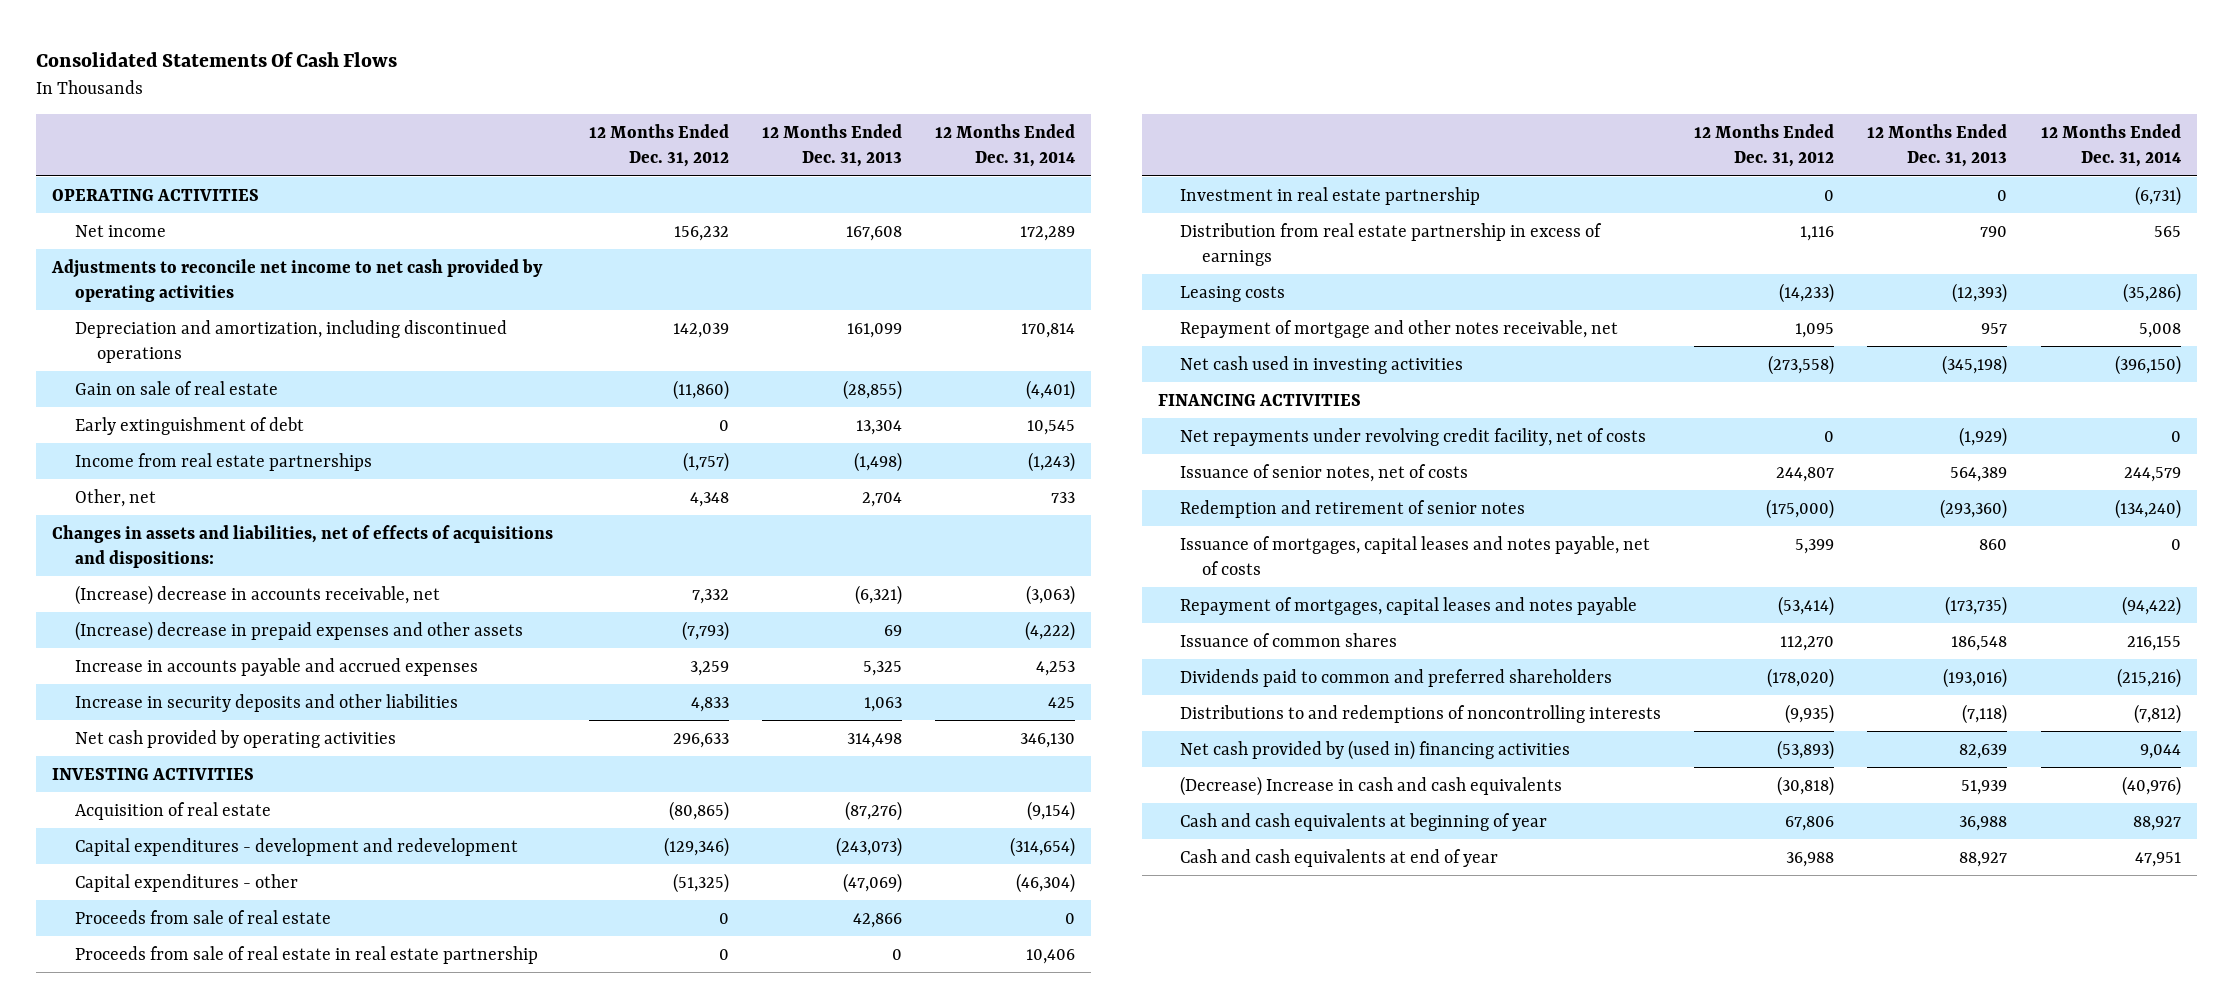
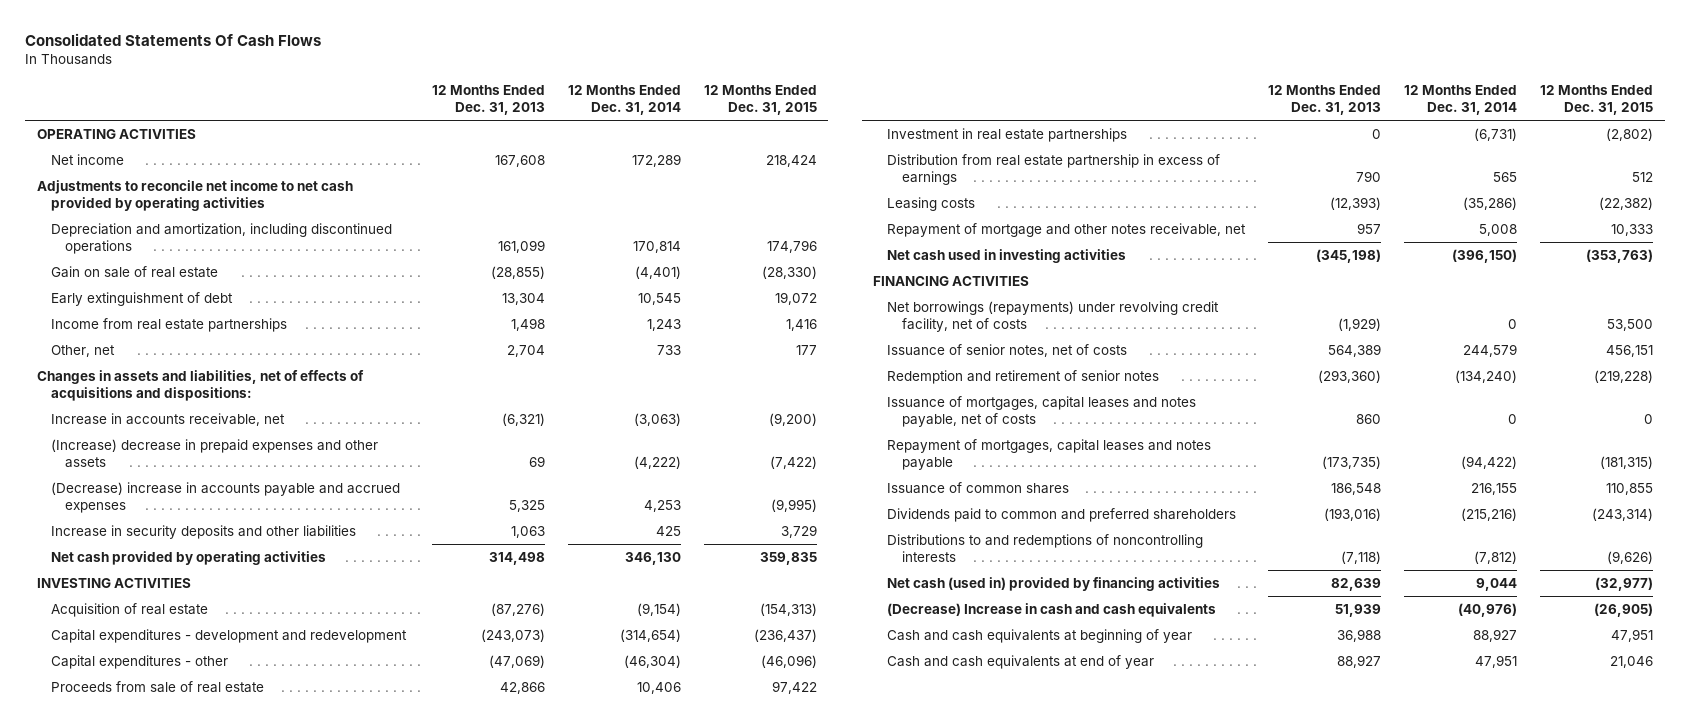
- | 12 Months Ended Dec. 31, 2012 | 12 Months Ended Dec. 31, 2013 | 12 Months Ended Dec. 31, 2014
+ | 12 Months Ended Dec. 31, 2013 | 12 Months Ended Dec. 31, 2014 | 12 Months Ended Dec. 31, 2015
- Income from real estate partnerships | (1,757) | (1,498) | (1,243)
+ Income from real estate partnerships | 1,498 | 1,243 | 1,416
- (Increase) decrease in accounts receivable, net | 7,332 | (6,321) | (3,063)
+ Increase in accounts receivable, net | (6,321) | (3,063) | (9,200)
- Increase in accounts payable and accrued expenses | 3,259 | 5,325 | 4,253
+ (Decrease) increase in accounts payable and accrued expenses | 5,325 | 4,253 | (9,995)
- Proceeds from sale of real estate | 0 | 42,866 | 0
- Proceeds from sale of real estate in real estate partnership | 0 | 0 | 10,406
- Investment in real estate partnership | 0 | 0 | (6,731)
+ Proceeds from sale of real estate | 42,866 | 10,406 | 97,422
+ Investment in real estate partnerships | 0 | (6,731) | (2,802)
- Net repayments under revolving credit facility, net of costs | 0 | (1,929) | 0
+ Net borrowings (repayments) under revolving credit facility, net of costs | (1,929) | 0 | 53,500
- Net cash provided by (used in) financing activities | (53,893) | 82,639 | 9,044
+ Net cash (used in) provided by financing activities | 82,639 | 9,044 | (32,977)

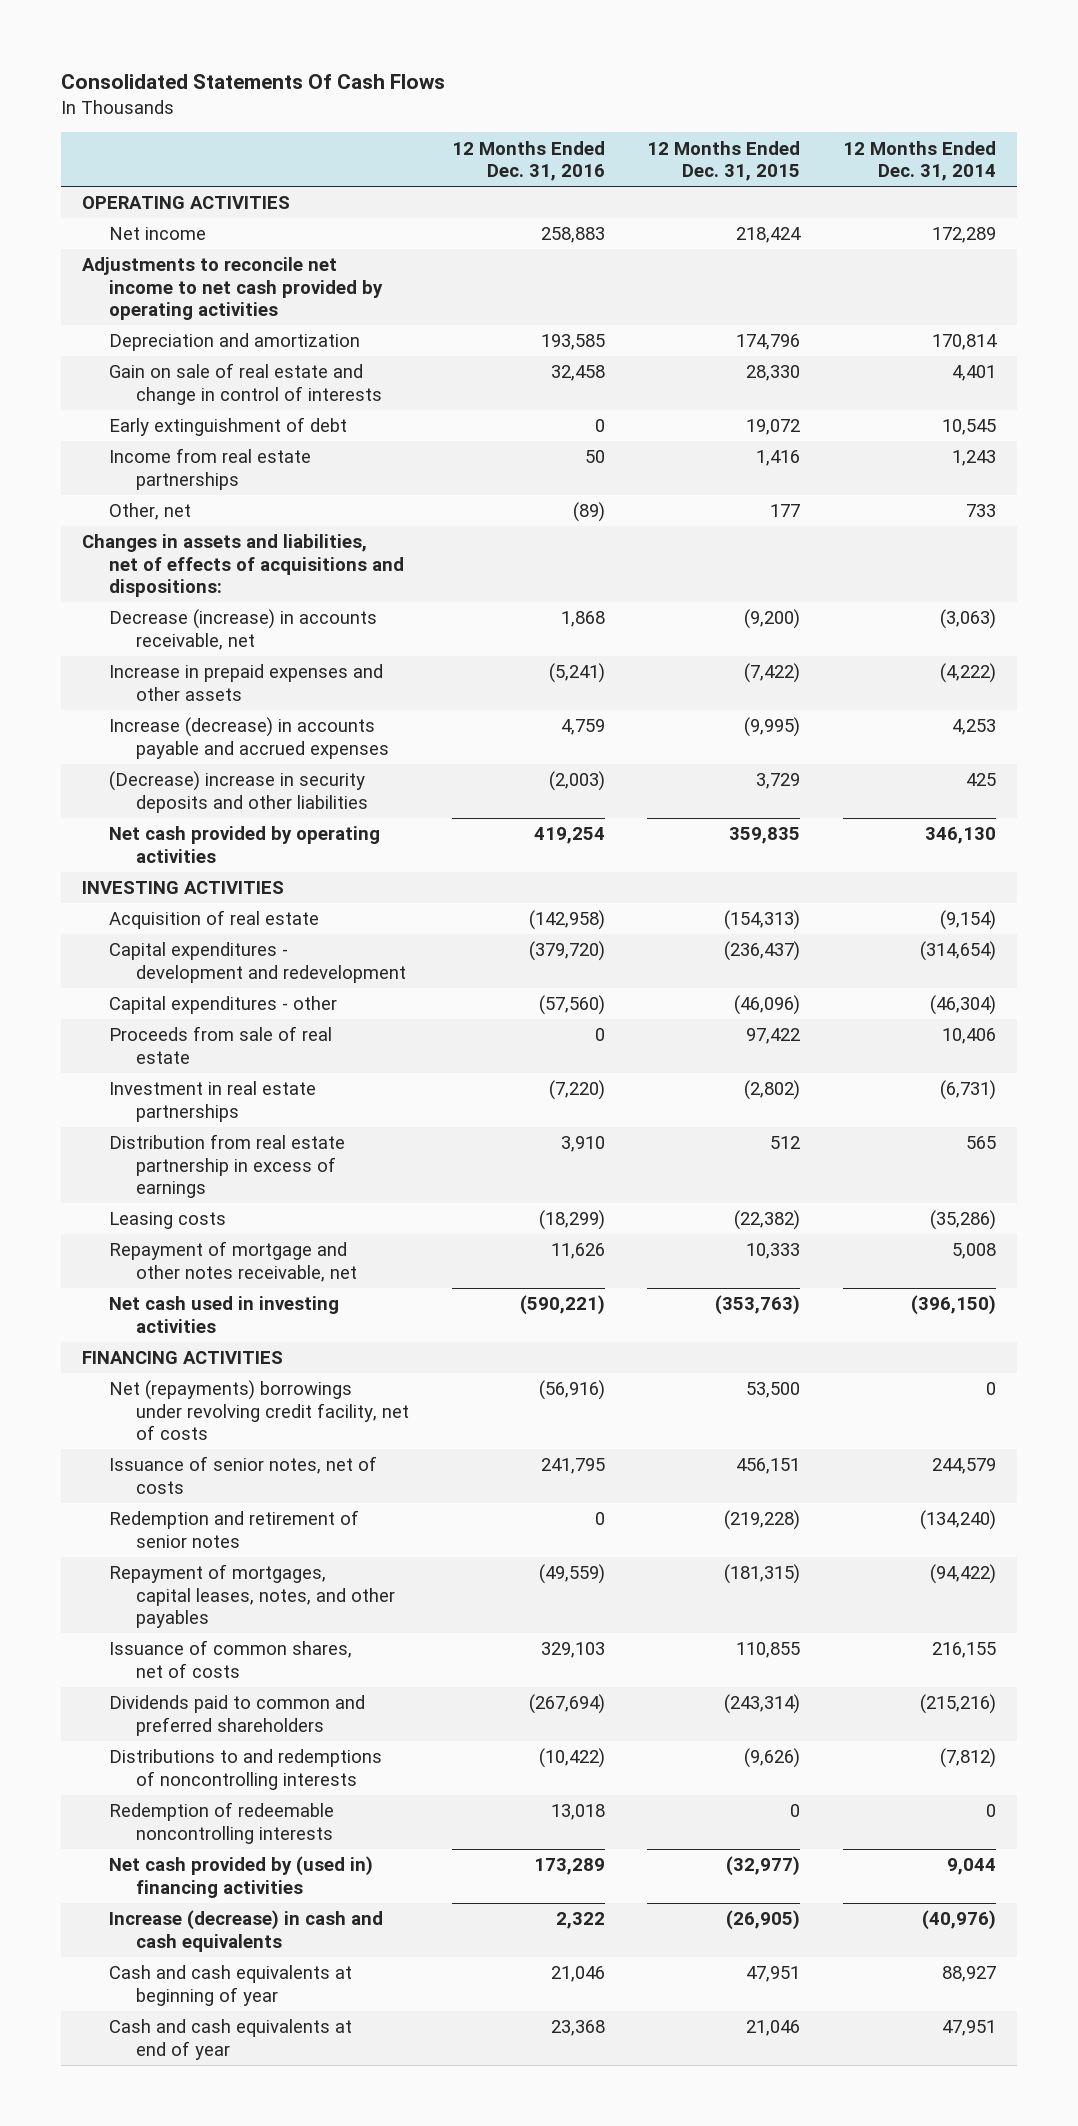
- | 12 Months Ended Dec. 31, 2013 | 12 Months Ended Dec. 31, 2014 | 12 Months Ended Dec. 31, 2015
+ | 12 Months Ended Dec. 31, 2016 | 12 Months Ended Dec. 31, 2015 | 12 Months Ended Dec. 31, 2014
- Depreciation and amortization, including discontinued operations | 161,099 | 170,814 | 174,796
- Gain on sale of real estate | (28,855) | (4,401) | (28,330)
+ Depreciation and amortization | 193,585 | 174,796 | 170,814
+ Gain on sale of real estate and change in control of interests | 32,458 | 28,330 | 4,401
- Increase in accounts receivable, net | (6,321) | (3,063) | (9,200)
- (Increase) decrease in prepaid expenses and other assets | 69 | (4,222) | (7,422)
- (Decrease) increase in accounts payable and accrued expenses | 5,325 | 4,253 | (9,995)
- Increase in security deposits and other liabilities | 1,063 | 425 | 3,729
+ Decrease (increase) in accounts receivable, net | 1,868 | (9,200) | (3,063)
+ Increase in prepaid expenses and other assets | (5,241) | (7,422) | (4,222)
+ Increase (decrease) in accounts payable and accrued expenses | 4,759 | (9,995) | 4,253
+ (Decrease) increase in security deposits and other liabilities | (2,003) | 3,729 | 425
- Net borrowings (repayments) under revolving credit facility, net of costs | (1,929) | 0 | 53,500
+ Net (repayments) borrowings under revolving credit facility, net of costs | (56,916) | 53,500 | 0
- Issuance of mortgages, capital leases and notes payable, net of costs | 860 | 0 | 0
- Repayment of mortgages, capital leases and notes payable | (173,735) | (94,422) | (181,315)
- Issuance of common shares | 186,548 | 216,155 | 110,855
+ Repayment of mortgages, capital leases, notes, and other payables | (49,559) | (181,315) | (94,422)
+ Issuance of common shares, net of costs | 329,103 | 110,855 | 216,155
- Net cash (used in) provided by financing activities | 82,639 | 9,044 | (32,977)
- (Decrease) Increase in cash and cash equivalents | 51,939 | (40,976) | (26,905)
+ Redemption of redeemable noncontrolling interests | 13,018 | 0 | 0
+ Net cash provided by (used in) financing activities | 173,289 | (32,977) | 9,044
+ Increase (decrease) in cash and cash equivalents | 2,322 | (26,905) | (40,976)

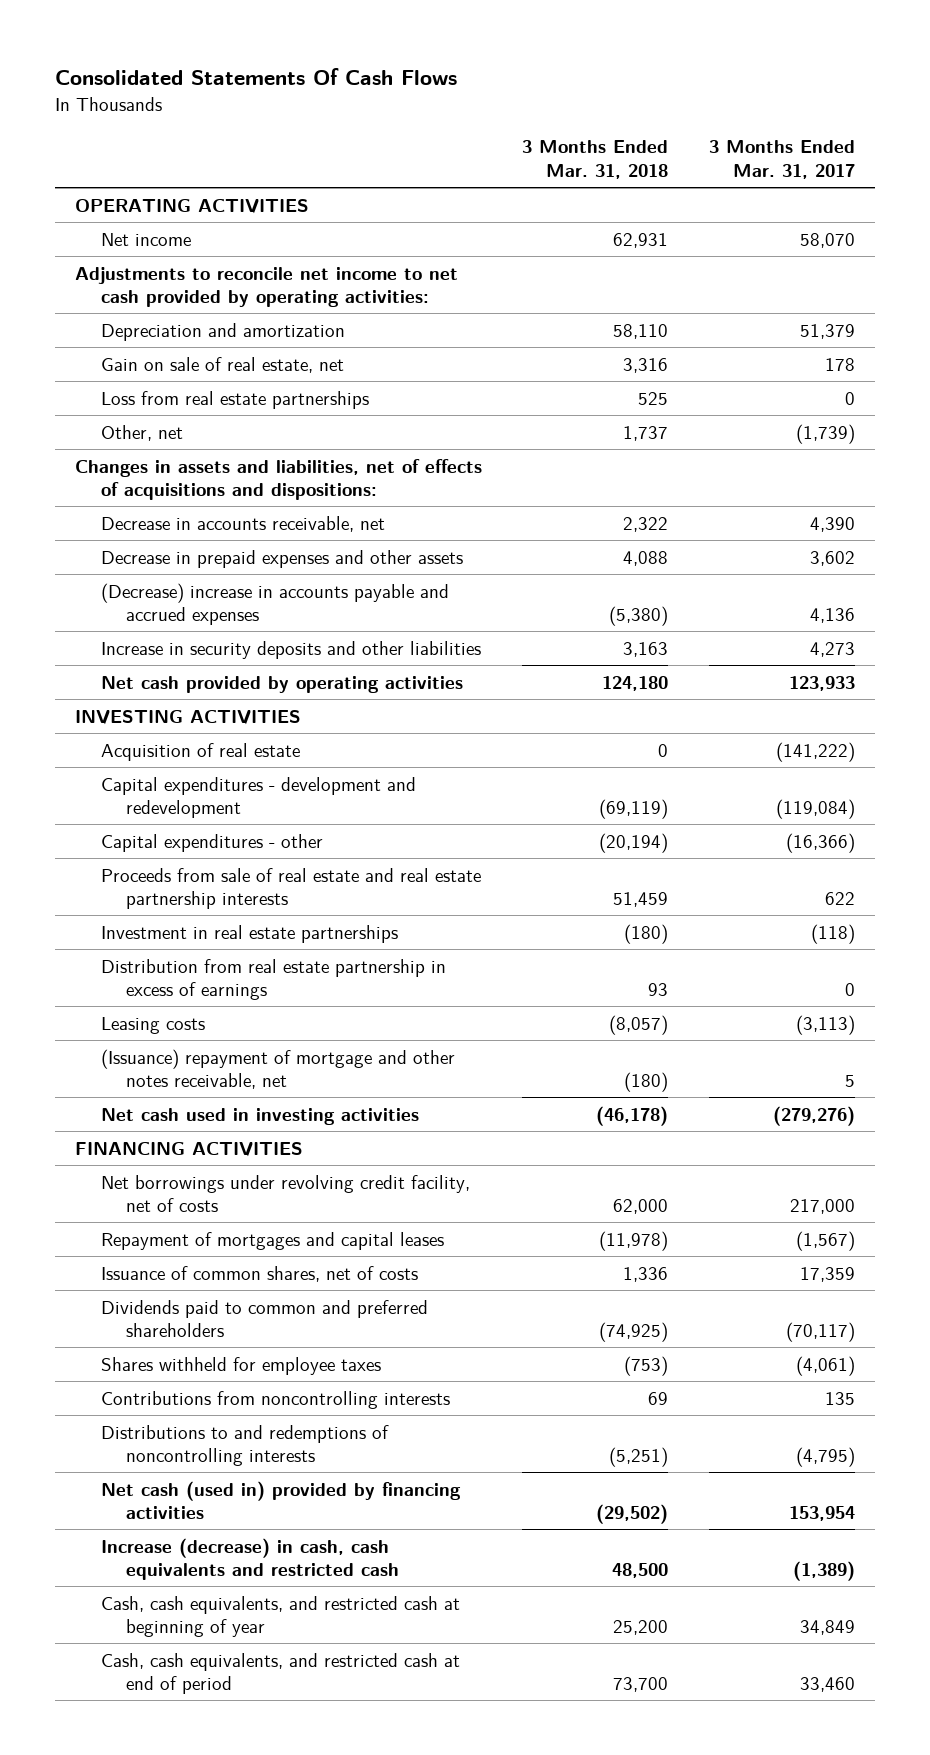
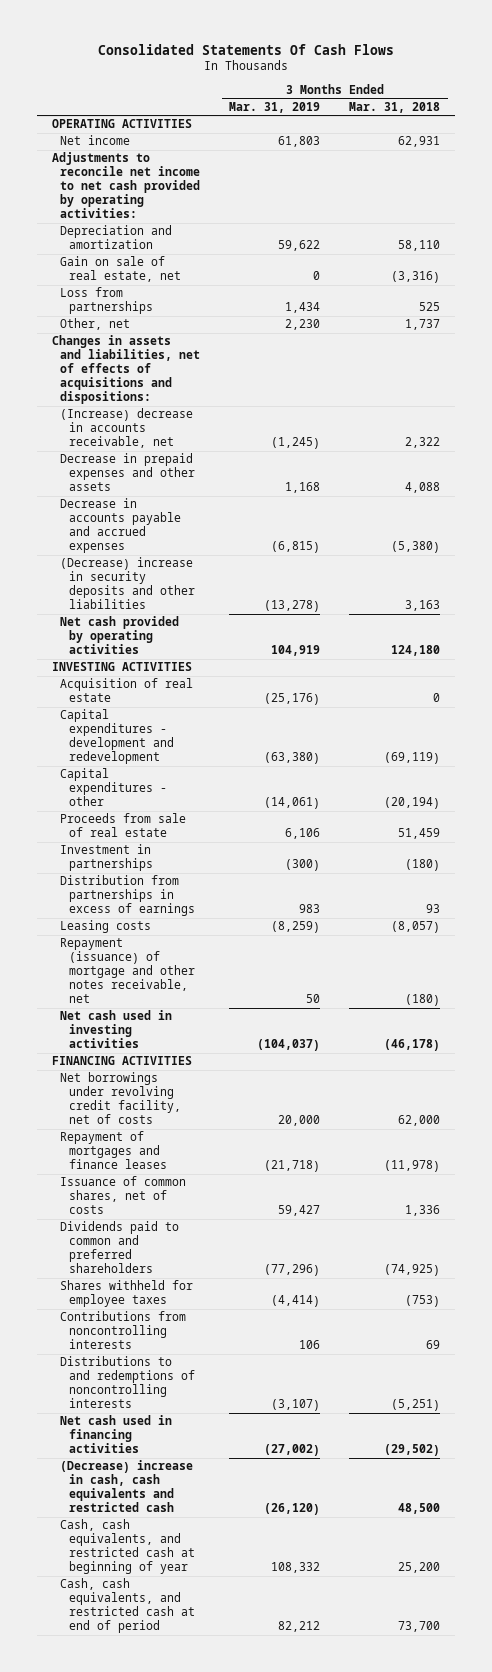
- | 3 Months Ended Mar. 31, 2018 | 3 Months Ended Mar. 31, 2017
+ | 3 Months Ended Mar. 31, 2019 | 3 Months Ended Mar. 31, 2018
- Gain on sale of real estate, net | 3,316 | 178
- Loss from real estate partnerships | 525 | 0
+ Gain on sale of real estate, net | 0 | (3,316)
+ Loss from partnerships | 1,434 | 525
- Decrease in accounts receivable, net | 2,322 | 4,390
+ (Increase) decrease in accounts receivable, net | (1,245) | 2,322
- (Decrease) increase in accounts payable and accrued expenses | (5,380) | 4,136
- Increase in security deposits and other liabilities | 3,163 | 4,273
+ Decrease in accounts payable and accrued expenses | (6,815) | (5,380)
+ (Decrease) increase in security deposits and other liabilities | (13,278) | 3,163
- Proceeds from sale of real estate and real estate partnership interests | 51,459 | 622
- Investment in real estate partnerships | (180) | (118)
- Distribution from real estate partnership in excess of earnings | 93 | 0
+ Proceeds from sale of real estate | 6,106 | 51,459
+ Investment in partnerships | (300) | (180)
+ Distribution from partnerships in excess of earnings | 983 | 93
- (Issuance) repayment of mortgage and other notes receivable, net | (180) | 5
+ Repayment (issuance) of mortgage and other notes receivable, net | 50 | (180)
- Repayment of mortgages and capital leases | (11,978) | (1,567)
+ Repayment of mortgages and finance leases | (21,718) | (11,978)
- Net cash (used in) provided by financing activities | (29,502) | 153,954
- Increase (decrease) in cash, cash equivalents and restricted cash | 48,500 | (1,389)
+ Net cash used in financing activities | (27,002) | (29,502)
+ (Decrease) increase in cash, cash equivalents and restricted cash | (26,120) | 48,500

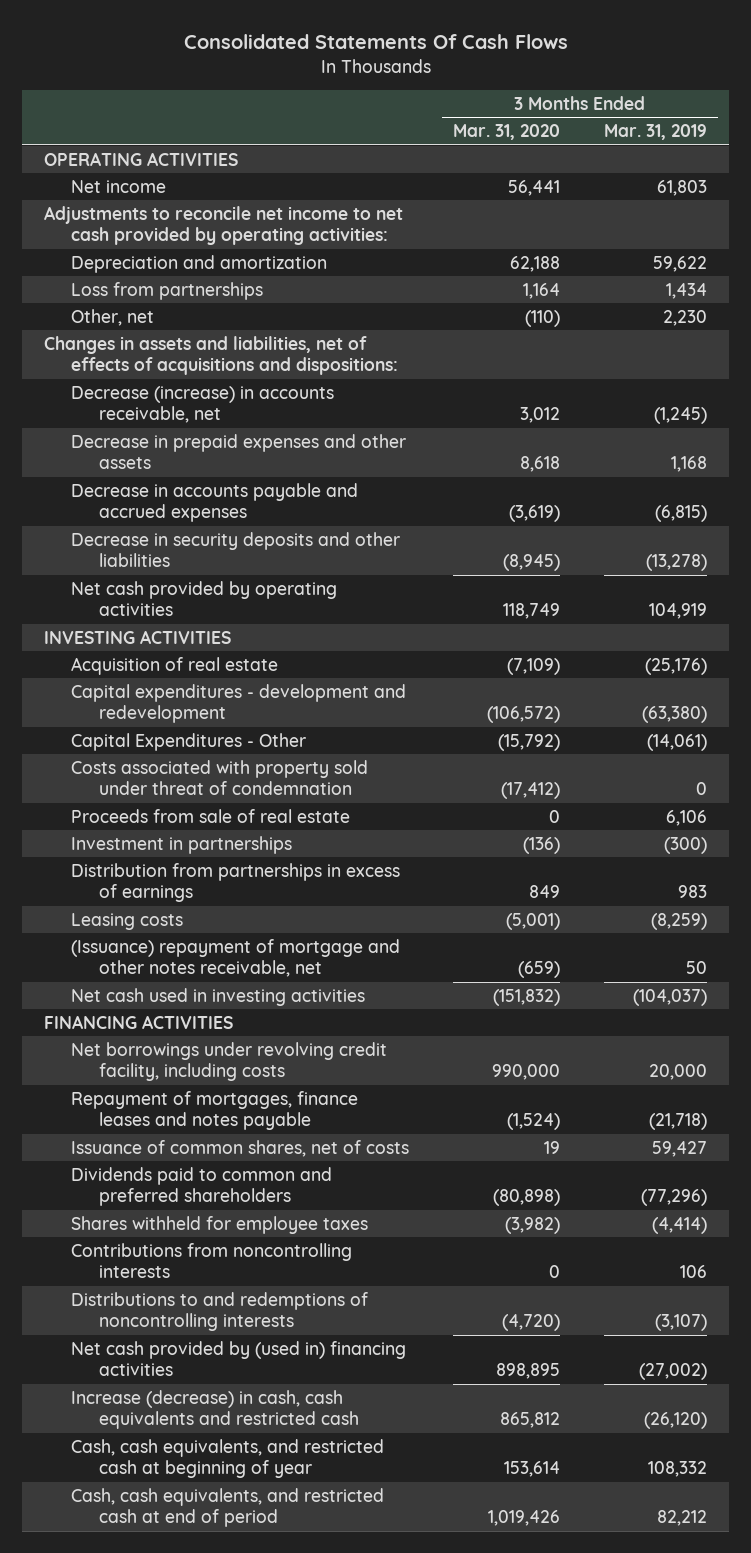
- | 3 Months Ended Mar. 31, 2019 | 3 Months Ended Mar. 31, 2018
+ | 3 Months Ended Mar. 31, 2020 | 3 Months Ended Mar. 31, 2019
- Gain on sale of real estate, net | 0 | (3,316)
- (Increase) decrease in accounts receivable, net | (1,245) | 2,322
+ Decrease (increase) in accounts receivable, net | 3,012 | (1,245)
- (Decrease) increase in security deposits and other liabilities | (13,278) | 3,163
+ Decrease in security deposits and other liabilities | (8,945) | (13,278)
- Capital expenditures - other | (14,061) | (20,194)
+ Capital Expenditures - Other | (15,792) | (14,061)
+ Costs associated with property sold under threat of condemnation | (17,412) | 0
- Repayment (issuance) of mortgage and other notes receivable, net | 50 | (180)
+ (Issuance) repayment of mortgage and other notes receivable, net | (659) | 50
- Net borrowings under revolving credit facility, net of costs | 20,000 | 62,000
- Repayment of mortgages and finance leases | (21,718) | (11,978)
+ Net borrowings under revolving credit facility, including costs | 990,000 | 20,000
+ Repayment of mortgages, finance leases and notes payable | (1,524) | (21,718)
- Net cash used in financing activities | (27,002) | (29,502)
- (Decrease) increase in cash, cash equivalents and restricted cash | (26,120) | 48,500
+ Net cash provided by (used in) financing activities | 898,895 | (27,002)
+ Increase (decrease) in cash, cash equivalents and restricted cash | 865,812 | (26,120)

